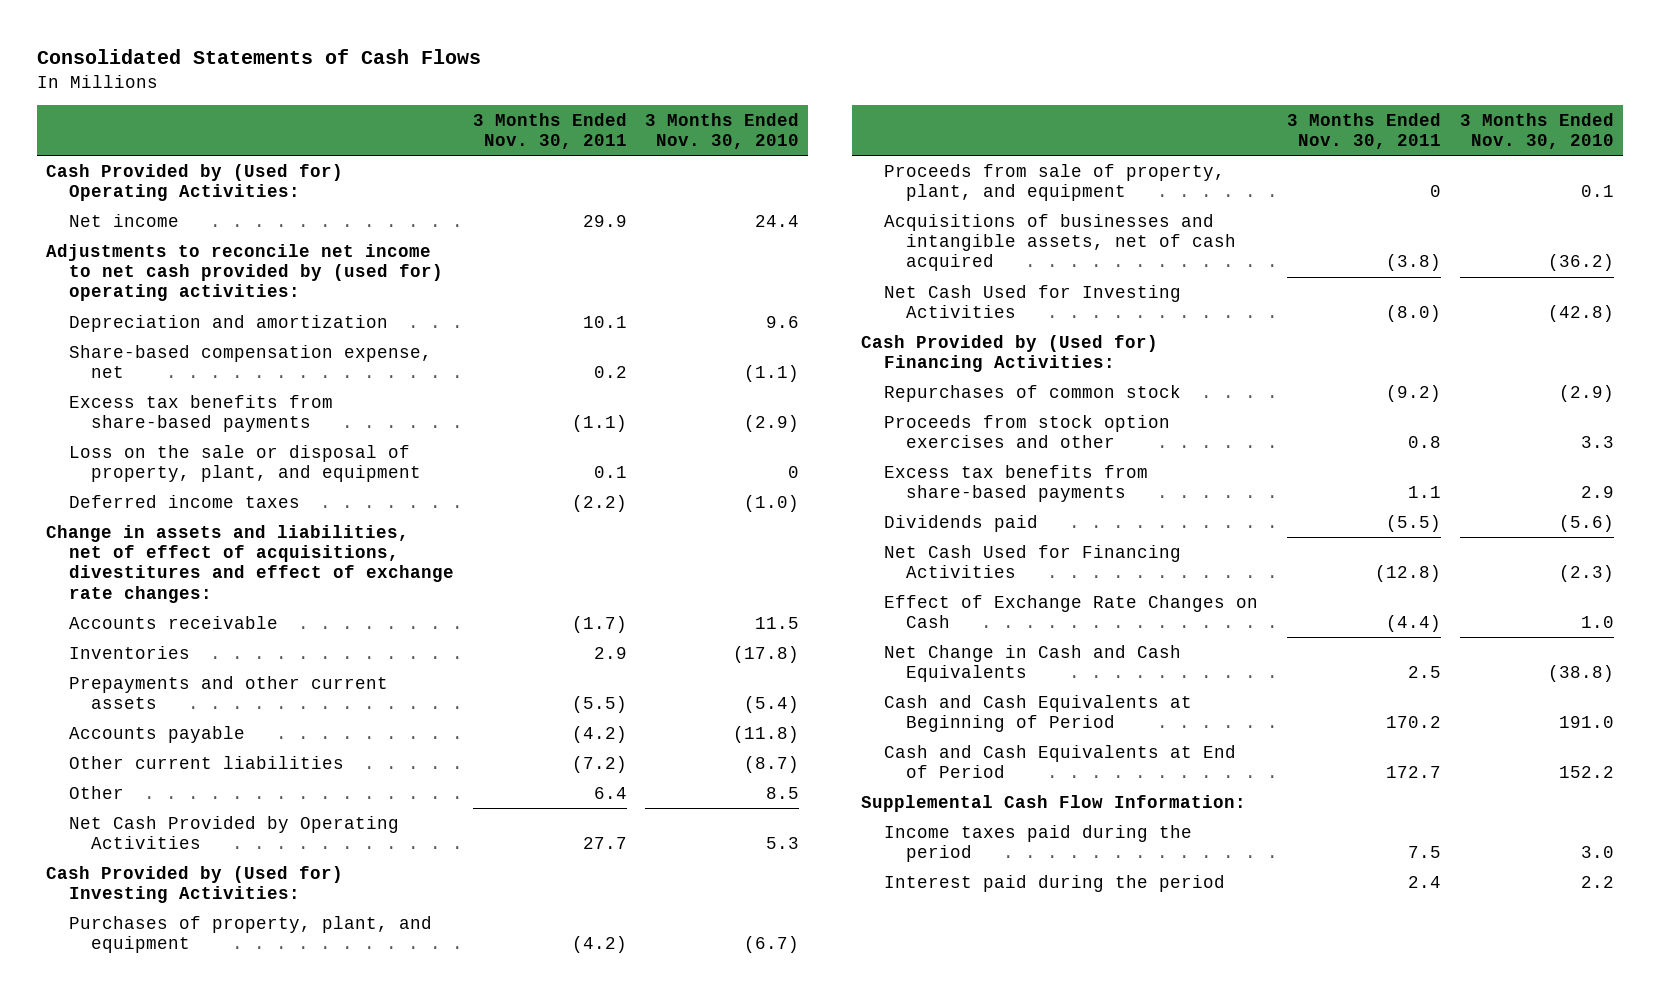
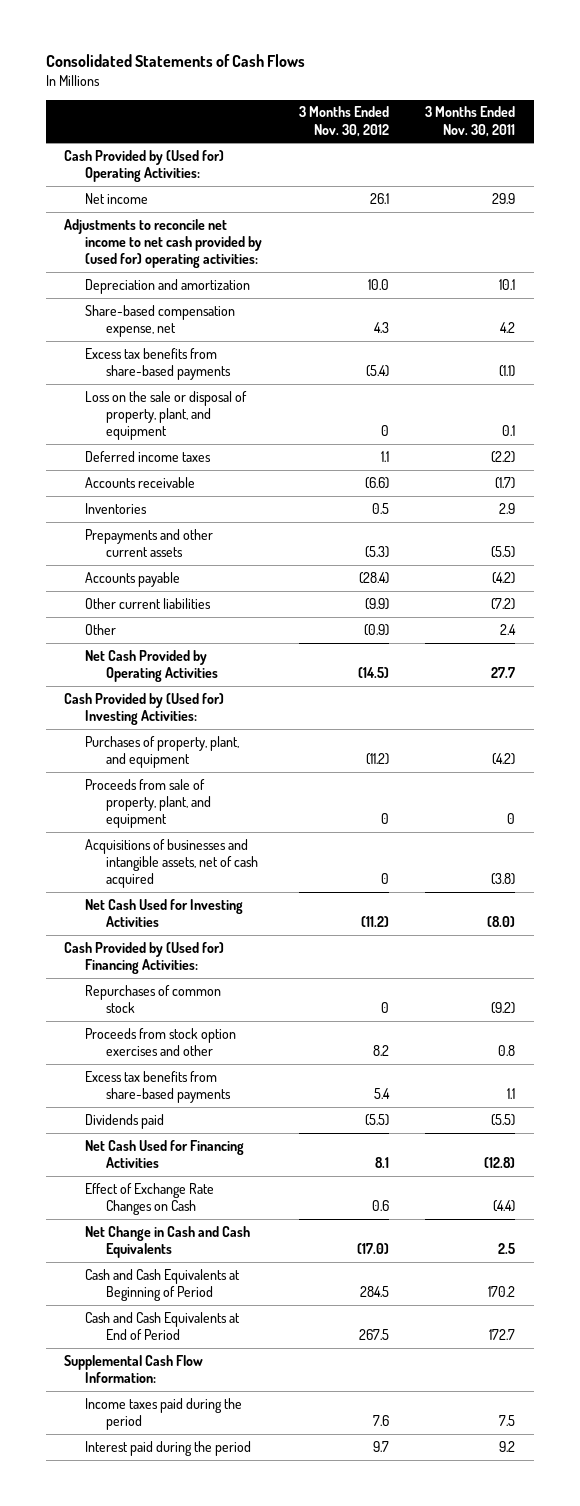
- | 3 Months Ended Nov. 30, 2011 | 3 Months Ended Nov. 30, 2010
+ | 3 Months Ended Nov. 30, 2012 | 3 Months Ended Nov. 30, 2011
- Share-based compensation expense, net | 0.2 | (1.1)
+ Share-based compensation expense, net | 4.3 | 4.2
- Change in assets and liabilities, net of effect of acquisitions, divestitures and effect of exchange rate changes:
- Other | 6.4 | 8.5
+ Other | (0.9) | 2.4
- Interest paid during the period | 2.4 | 2.2
+ Interest paid during the period | 9.7 | 9.2

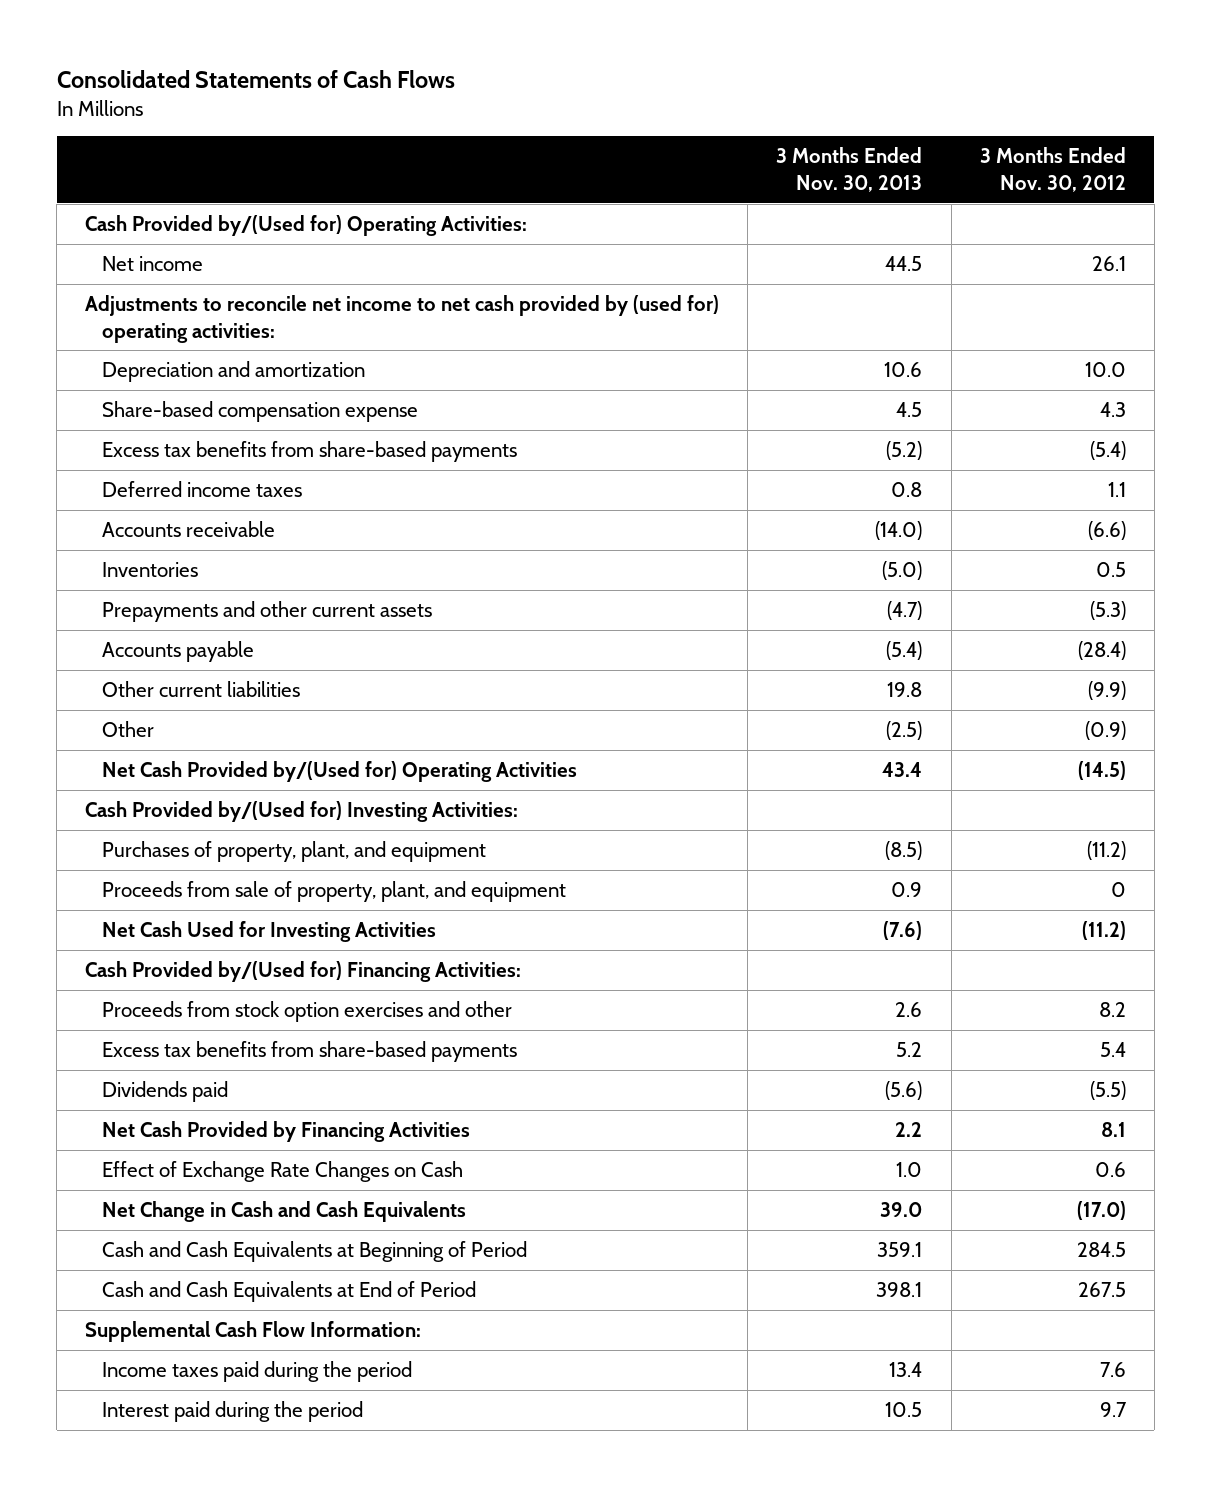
- | 3 Months Ended Nov. 30, 2012 | 3 Months Ended Nov. 30, 2011
+ | 3 Months Ended Nov. 30, 2013 | 3 Months Ended Nov. 30, 2012
- Cash Provided by (Used for) Operating Activities:
+ Cash Provided by/(Used for) Operating Activities:
- Share-based compensation expense, net | 4.3 | 4.2
+ Share-based compensation expense | 4.5 | 4.3
- Loss on the sale or disposal of property, plant, and equipment | 0 | 0.1
- Net Cash Provided by Operating Activities | (14.5) | 27.7
- Cash Provided by (Used for) Investing Activities:
+ Net Cash Provided by/(Used for) Operating Activities | 43.4 | (14.5)
+ Cash Provided by/(Used for) Investing Activities:
- Acquisitions of businesses and intangible assets, net of cash acquired | 0 | (3.8)
- Cash Provided by (Used for) Financing Activities:
- Repurchases of common stock | 0 | (9.2)
+ Cash Provided by/(Used for) Financing Activities:
- Net Cash Used for Financing Activities | 8.1 | (12.8)
+ Net Cash Provided by Financing Activities | 2.2 | 8.1

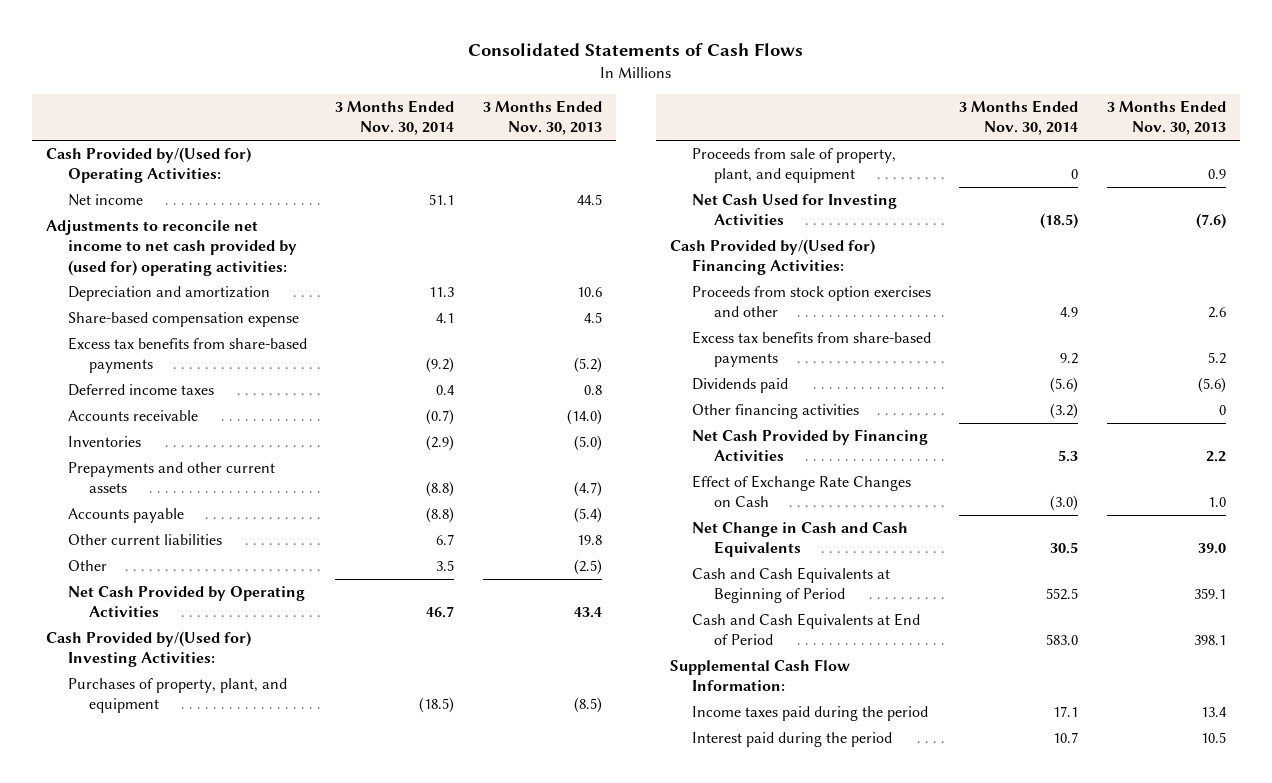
- | 3 Months Ended Nov. 30, 2013 | 3 Months Ended Nov. 30, 2012
+ | 3 Months Ended Nov. 30, 2014 | 3 Months Ended Nov. 30, 2013
- Net Cash Provided by/(Used for) Operating Activities | 43.4 | (14.5)
+ Net Cash Provided by Operating Activities | 46.7 | 43.4
+ Other financing activities | (3.2) | 0

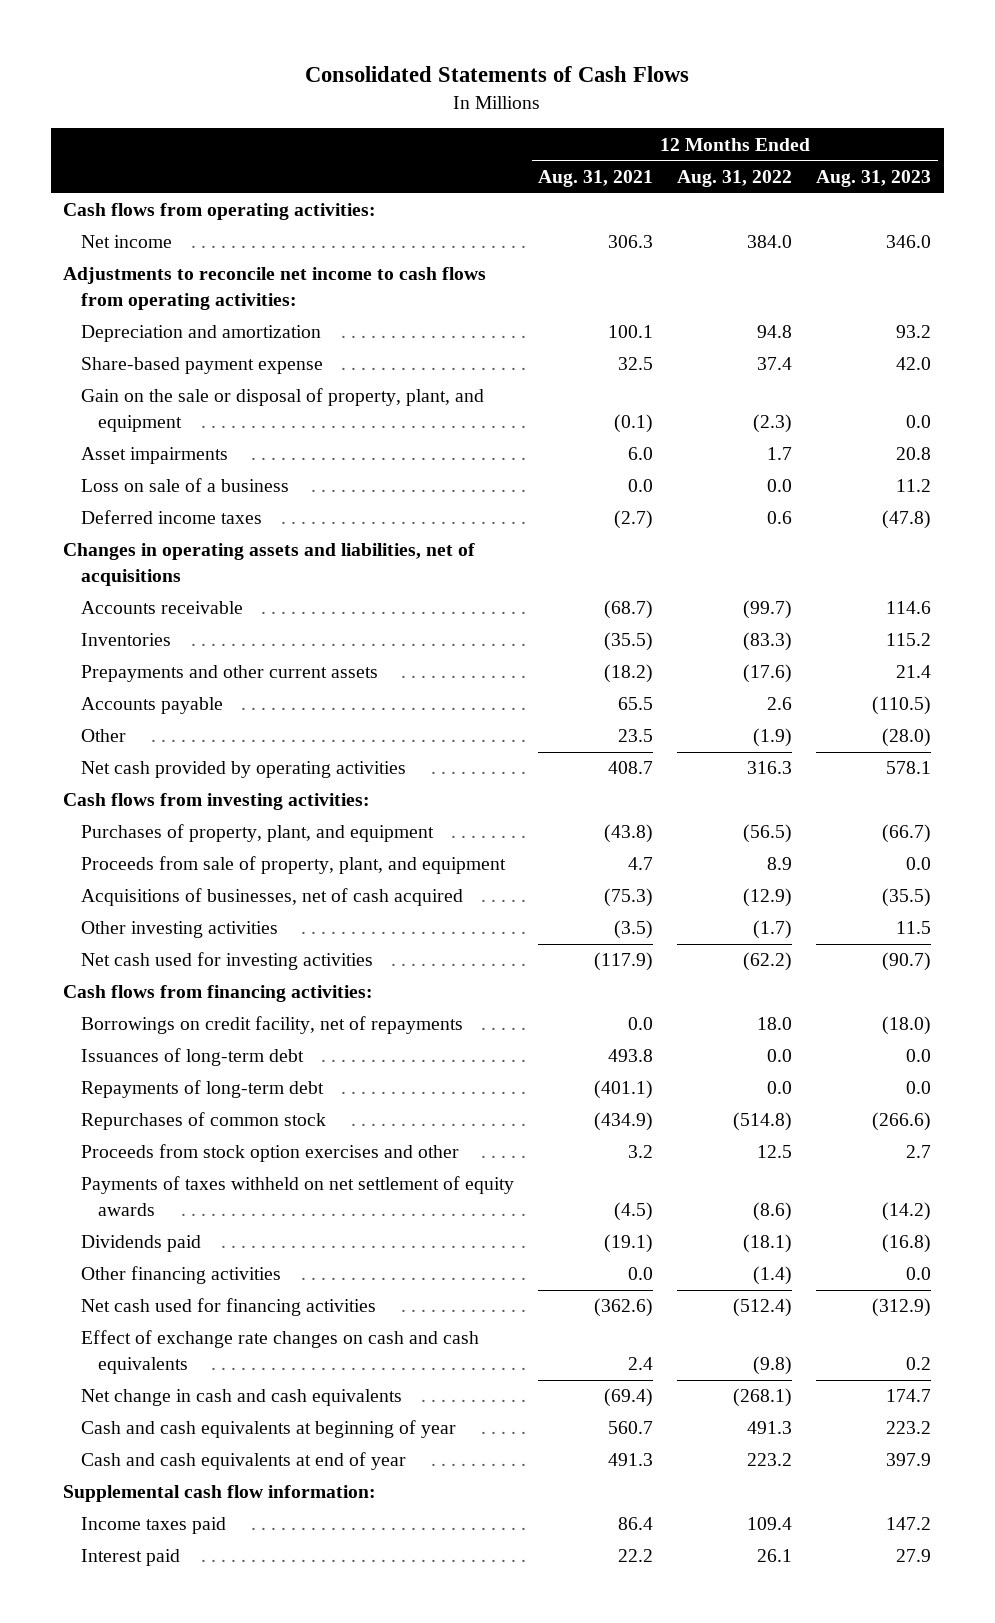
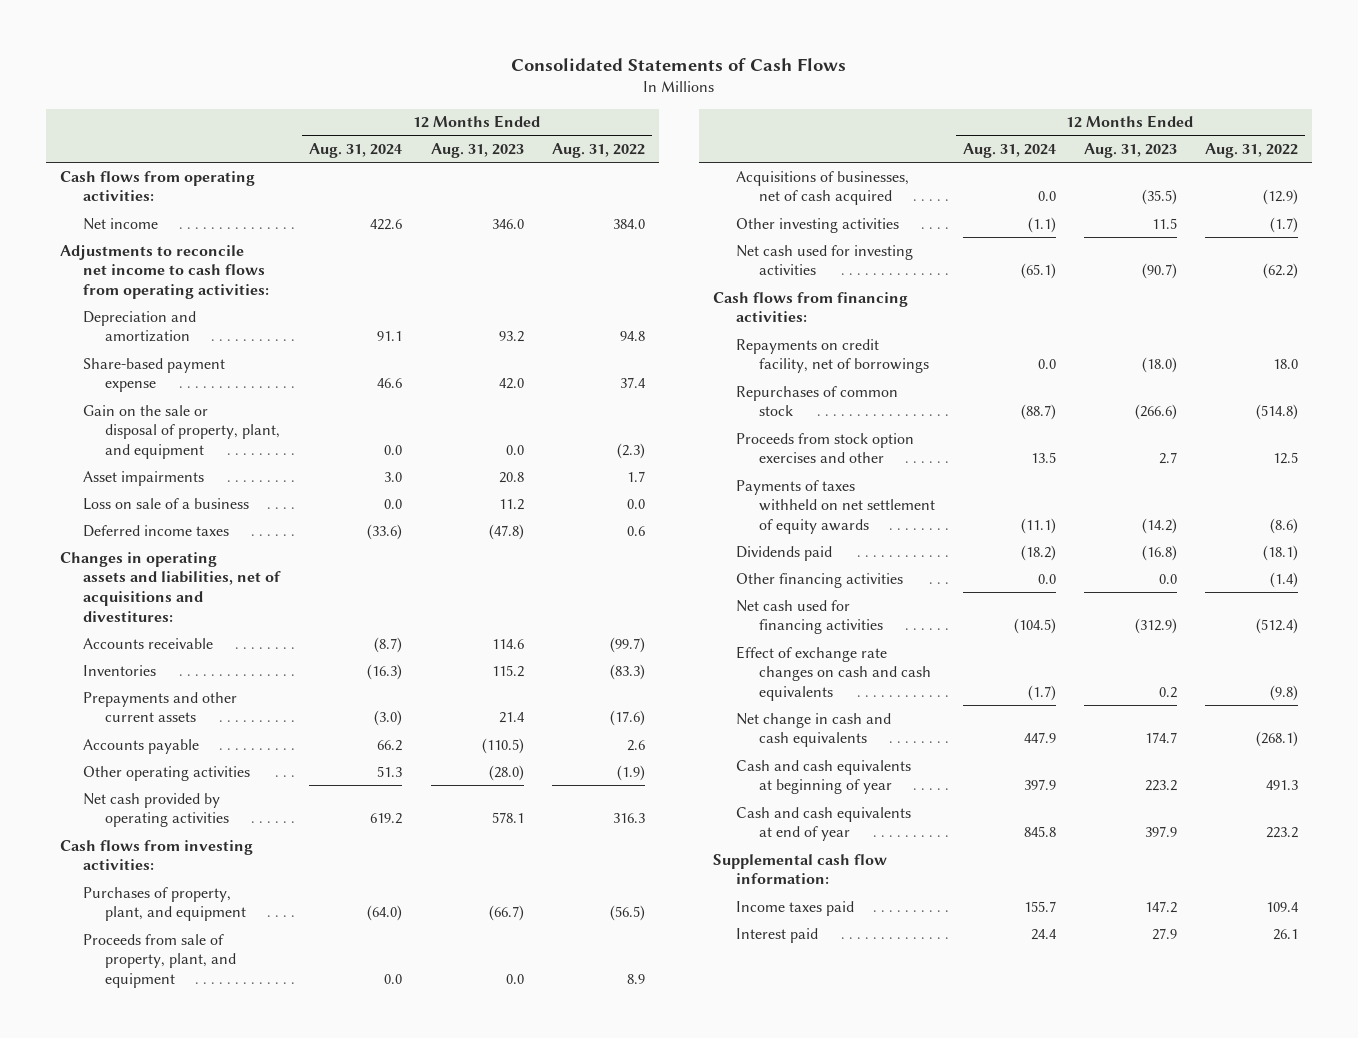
- | 12 Months Ended Aug. 31, 2021 | 12 Months Ended Aug. 31, 2022 | 12 Months Ended Aug. 31, 2023
+ | 12 Months Ended Aug. 31, 2024 | 12 Months Ended Aug. 31, 2023 | 12 Months Ended Aug. 31, 2022
- Changes in operating assets and liabilities, net of acquisitions
+ Changes in operating assets and liabilities, net of acquisitions and divestitures:
- Other | 23.5 | (1.9) | (28.0)
+ Other operating activities | 51.3 | (28.0) | (1.9)
- Borrowings on credit facility, net of repayments | 0.0 | 18.0 | (18.0)
- Issuances of long-term debt | 493.8 | 0.0 | 0.0
- Repayments of long-term debt | (401.1) | 0.0 | 0.0
+ Repayments on credit facility, net of borrowings | 0.0 | (18.0) | 18.0

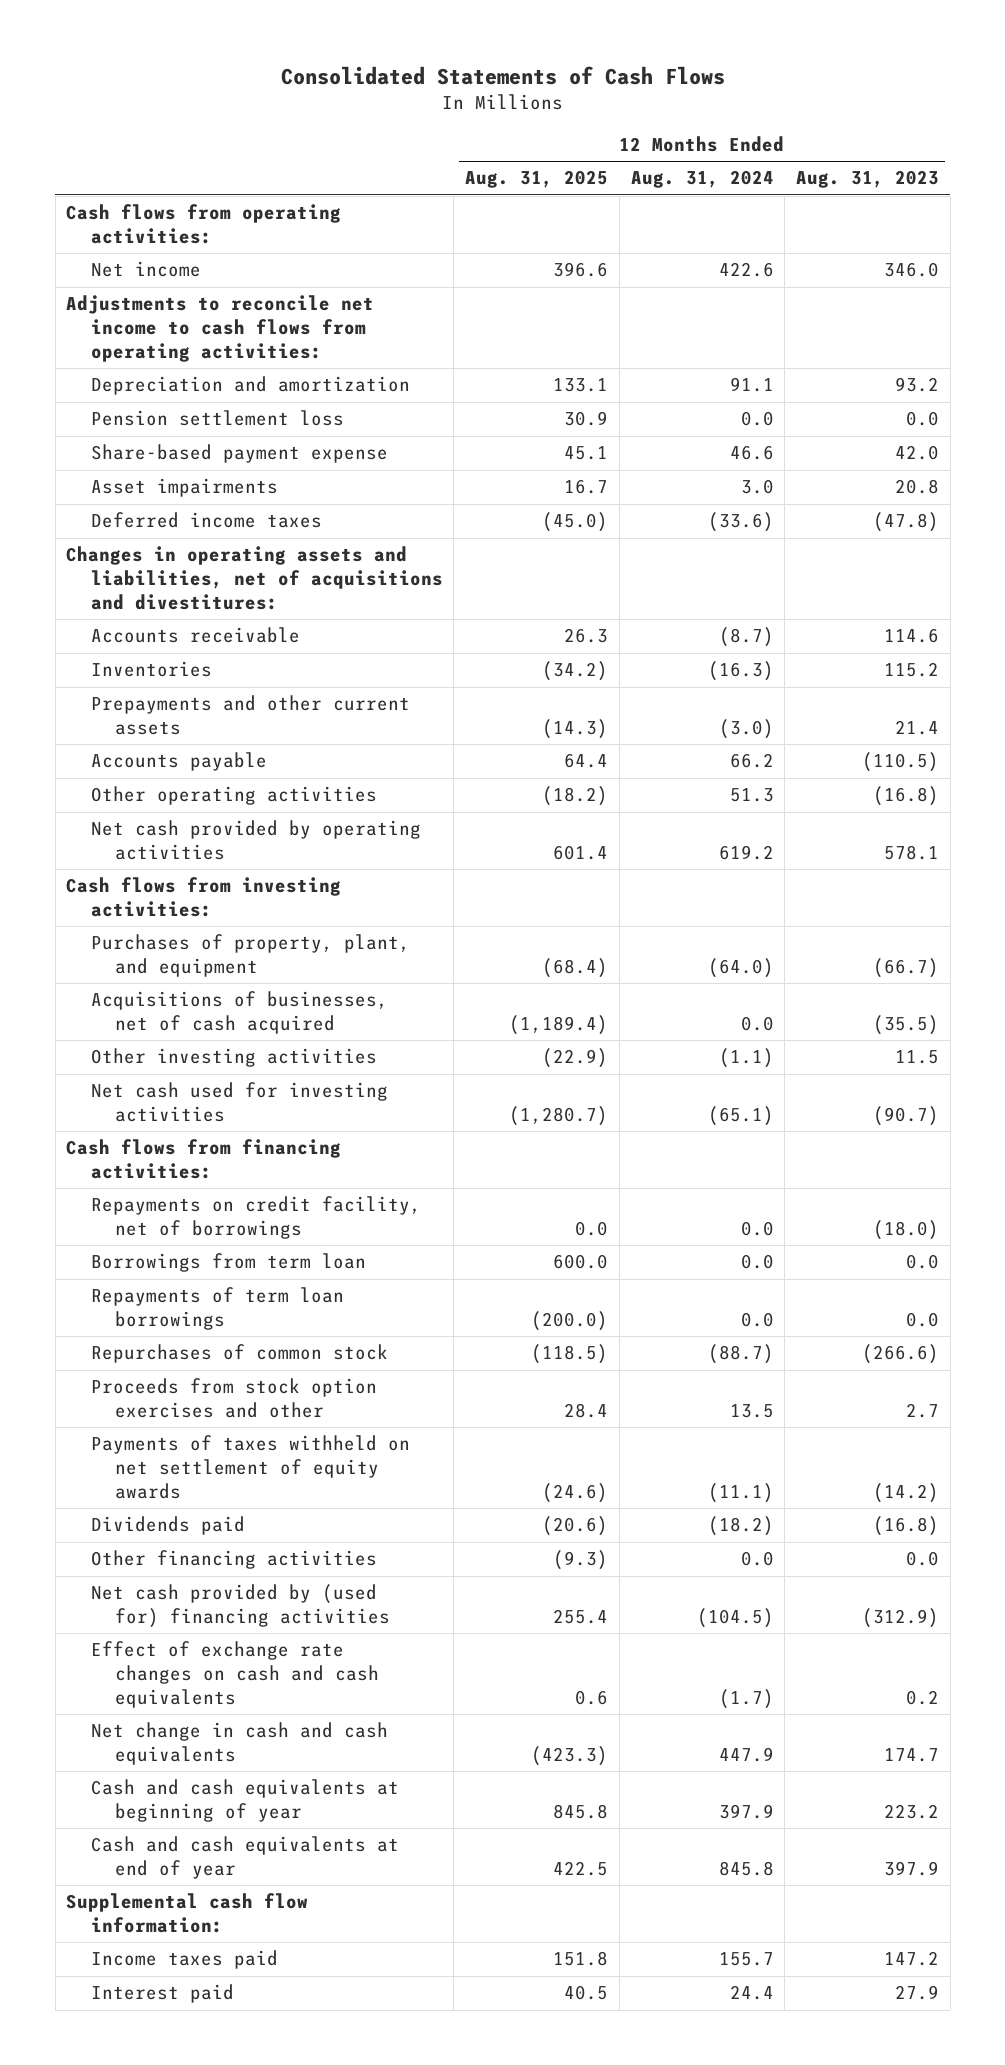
- | 12 Months Ended Aug. 31, 2024 | 12 Months Ended Aug. 31, 2023 | 12 Months Ended Aug. 31, 2022
+ | 12 Months Ended Aug. 31, 2025 | 12 Months Ended Aug. 31, 2024 | 12 Months Ended Aug. 31, 2023
+ Pension settlement loss | 30.9 | 0.0 | 0.0
- Gain on the sale or disposal of property, plant, and equipment | 0.0 | 0.0 | (2.3)
- Loss on sale of a business | 0.0 | 11.2 | 0.0
- Other operating activities | 51.3 | (28.0) | (1.9)
+ Other operating activities | (18.2) | 51.3 | (16.8)
- Proceeds from sale of property, plant, and equipment | 0.0 | 0.0 | 8.9
+ Borrowings from term loan | 600.0 | 0.0 | 0.0
+ Repayments of term loan borrowings | (200.0) | 0.0 | 0.0
- Net cash used for financing activities | (104.5) | (312.9) | (512.4)
+ Net cash provided by (used for) financing activities | 255.4 | (104.5) | (312.9)

